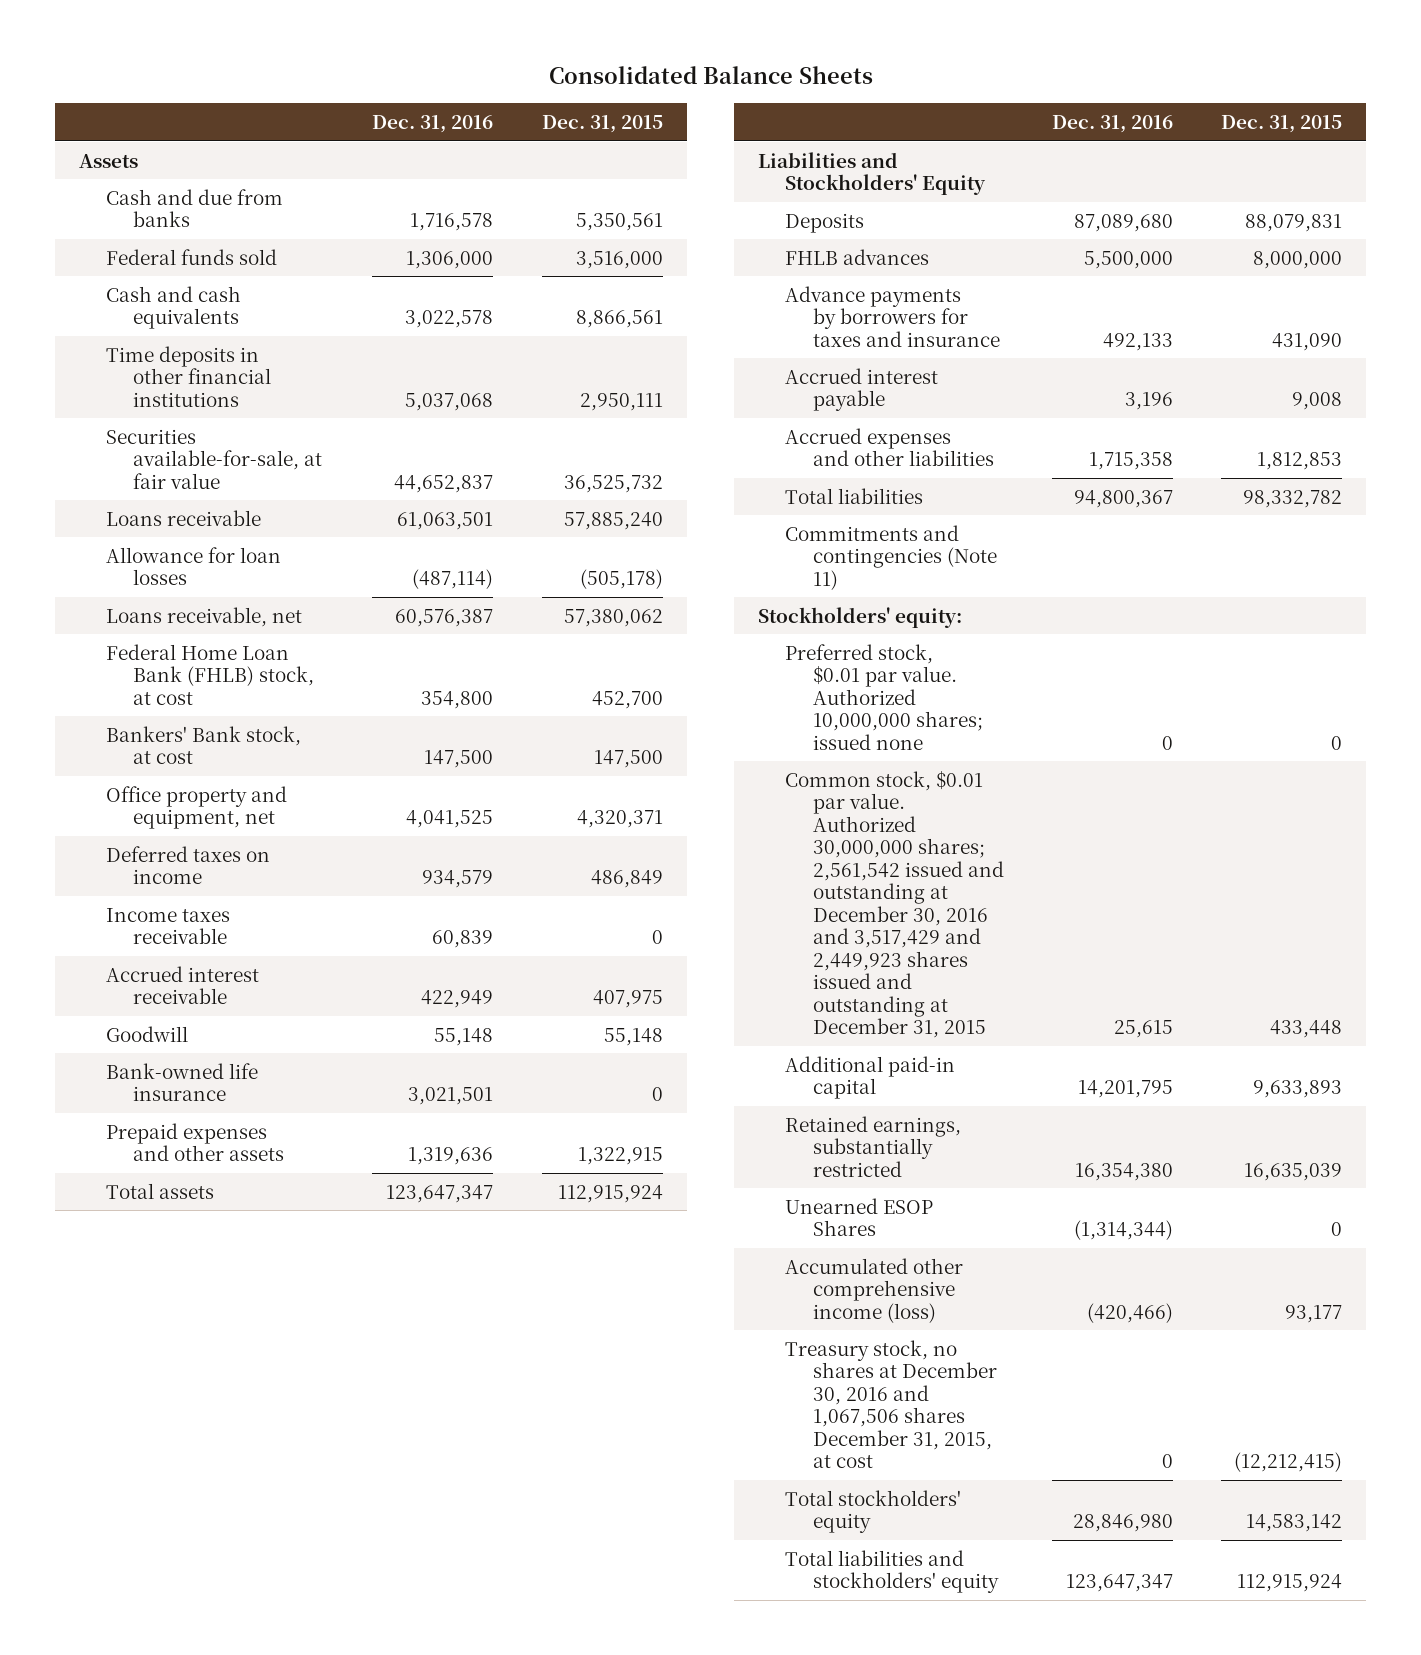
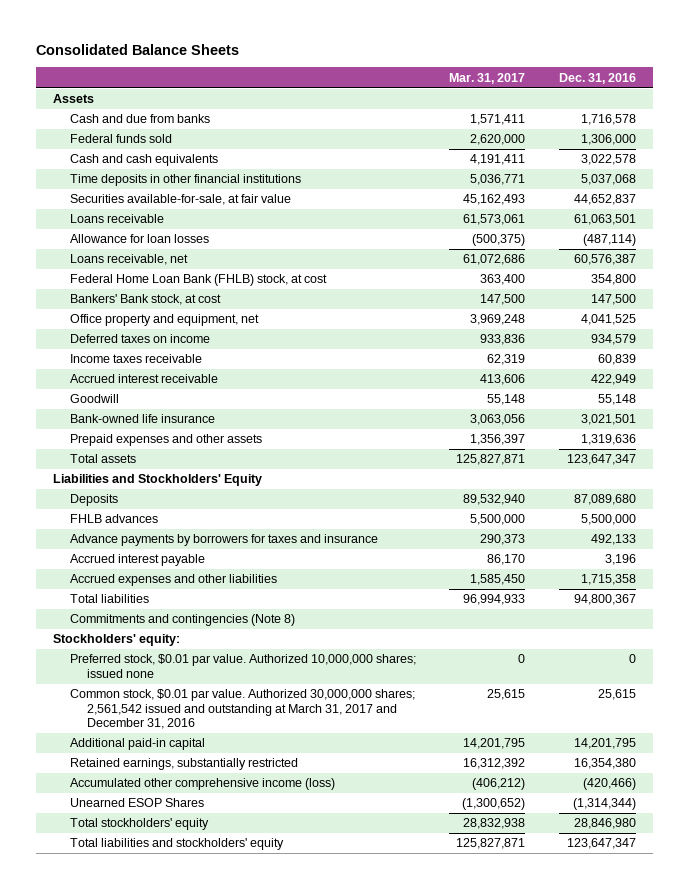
- | Dec. 31, 2016 | Dec. 31, 2015
+ | Mar. 31, 2017 | Dec. 31, 2016
- Commitments and contingencies (Note 11)
+ Commitments and contingencies (Note 8)
- Common stock, $0.01 par value. Authorized 30,000,000 shares; 2,561,542 issued and outstanding at December 30, 2016 and 3,517,429 and 2,449,923 shares issued and outstanding at December 31, 2015 | 25,615 | 433,448
+ Common stock, $0.01 par value. Authorized 30,000,000 shares; 2,561,542 issued and outstanding at March 31, 2017 and December 31, 2016 | 25,615 | 25,615
- Treasury stock, no shares at December 30, 2016 and 1,067,506 shares December 31, 2015, at cost | 0 | (12,212,415)
moved down: Unearned ESOP Shares | (1,300,652) | (1,314,344)

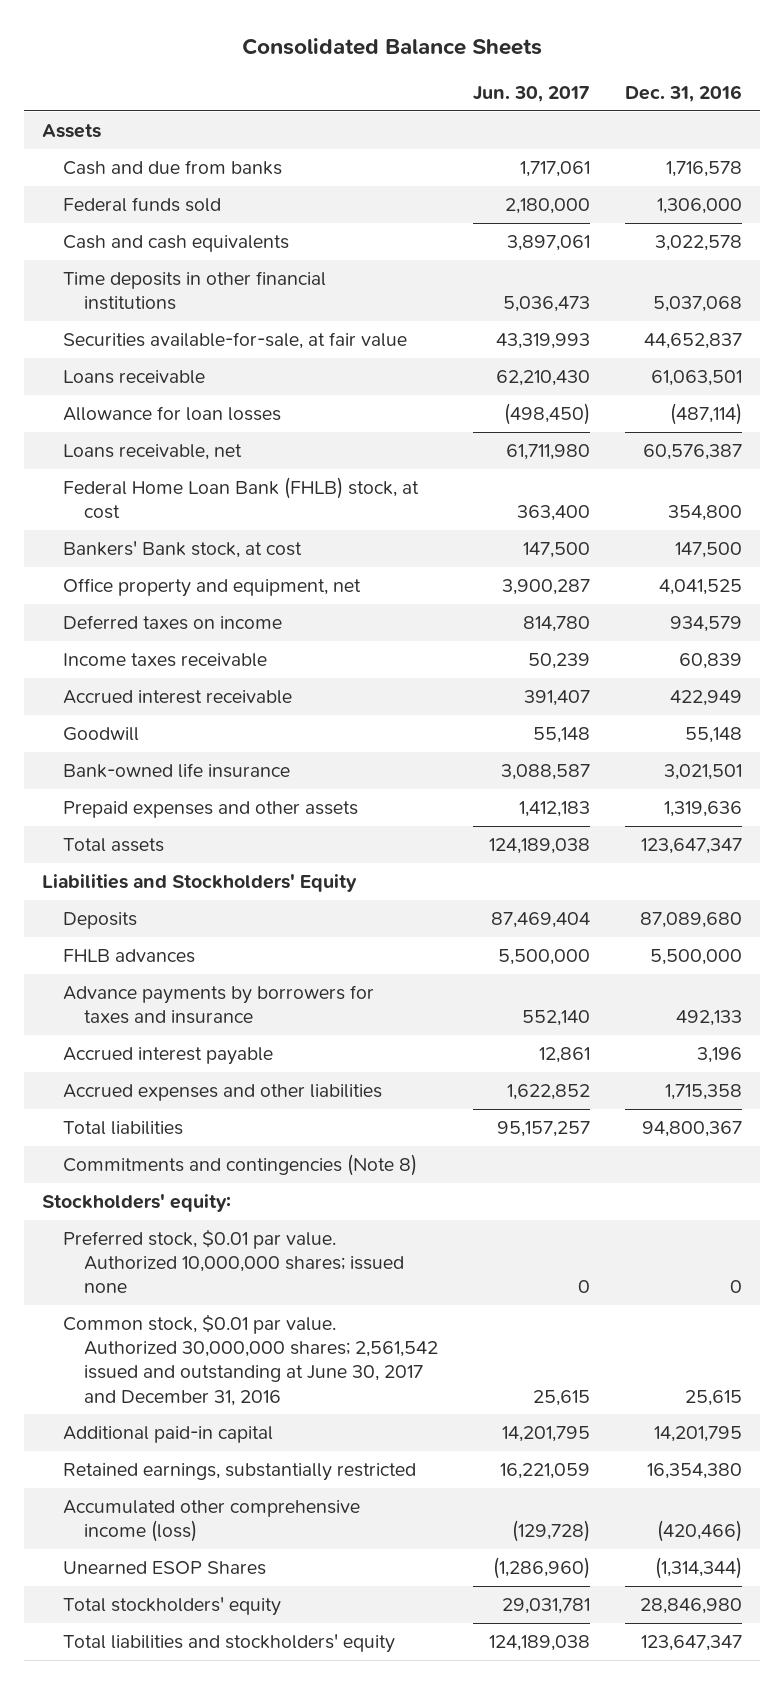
- | Mar. 31, 2017 | Dec. 31, 2016
+ | Jun. 30, 2017 | Dec. 31, 2016
- Common stock, $0.01 par value. Authorized 30,000,000 shares; 2,561,542 issued and outstanding at March 31, 2017 and December 31, 2016 | 25,615 | 25,615
+ Common stock, $0.01 par value. Authorized 30,000,000 shares; 2,561,542 issued and outstanding at June 30, 2017 and December 31, 2016 | 25,615 | 25,615

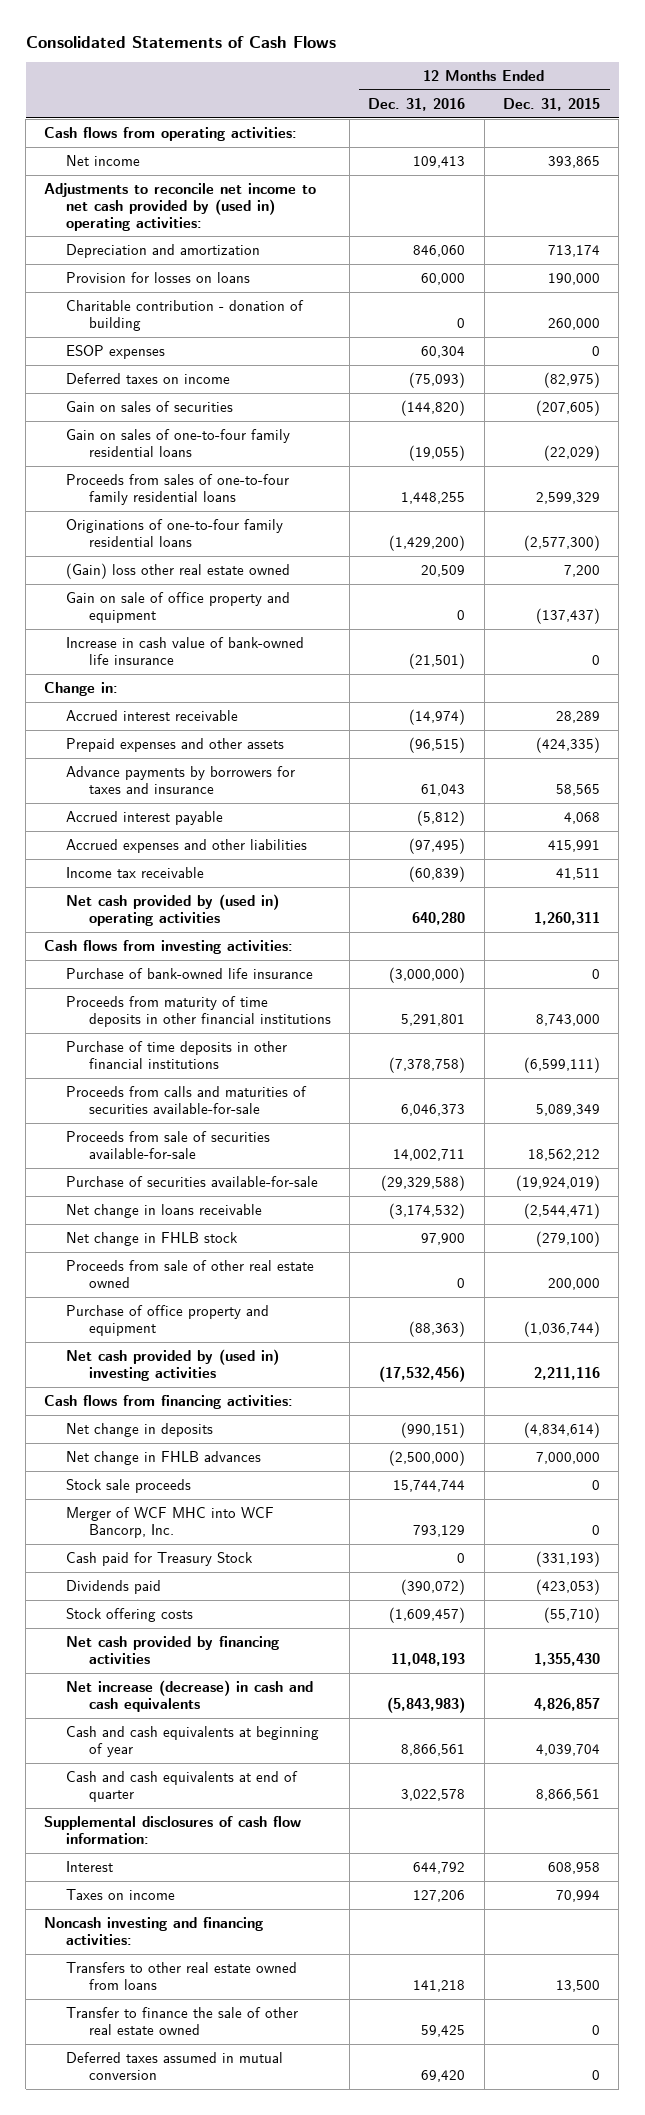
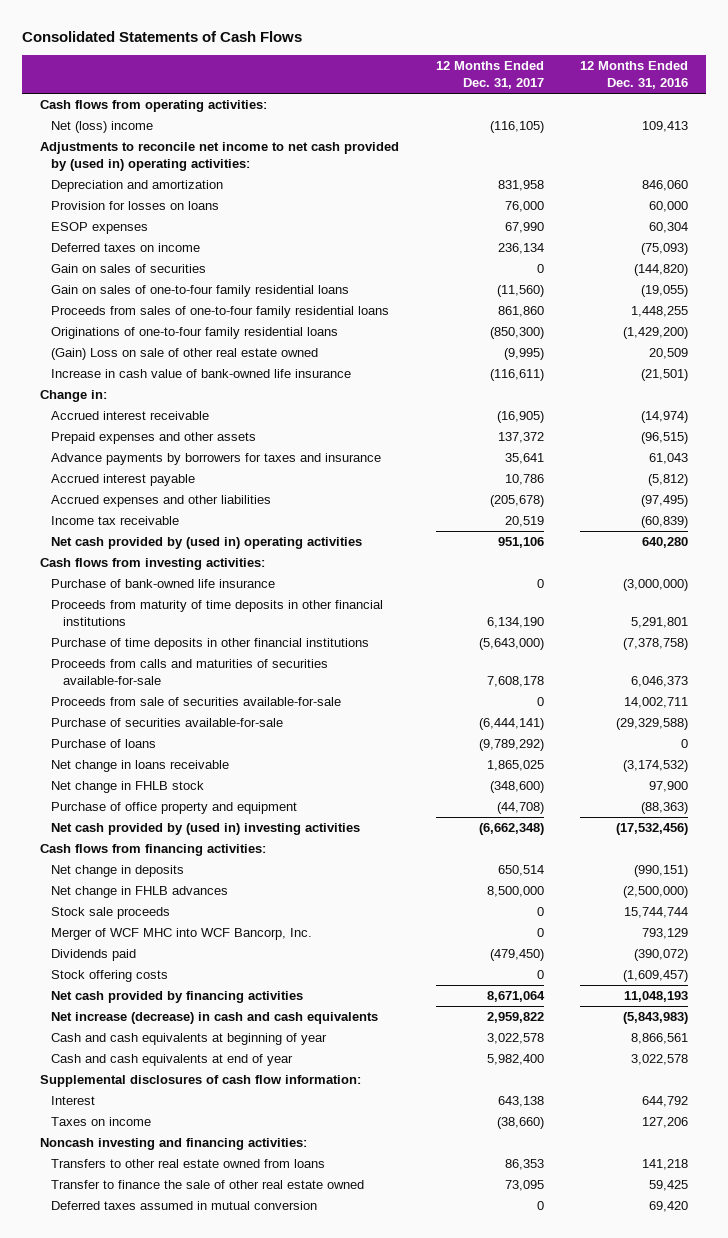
- | 12 Months Ended Dec. 31, 2016 | 12 Months Ended Dec. 31, 2015
+ | 12 Months Ended Dec. 31, 2017 | 12 Months Ended Dec. 31, 2016
- Net income | 109,413 | 393,865
+ Net (loss) income | (116,105) | 109,413
- Charitable contribution - donation of building | 0 | 260,000
- (Gain) loss other real estate owned | 20,509 | 7,200
- Gain on sale of office property and equipment | 0 | (137,437)
+ (Gain) Loss on sale of other real estate owned | (9,995) | 20,509
+ Purchase of loans | (9,789,292) | 0
- Proceeds from sale of other real estate owned | 0 | 200,000
- Cash paid for Treasury Stock | 0 | (331,193)
- Cash and cash equivalents at end of quarter | 3,022,578 | 8,866,561
+ Cash and cash equivalents at end of year | 5,982,400 | 3,022,578

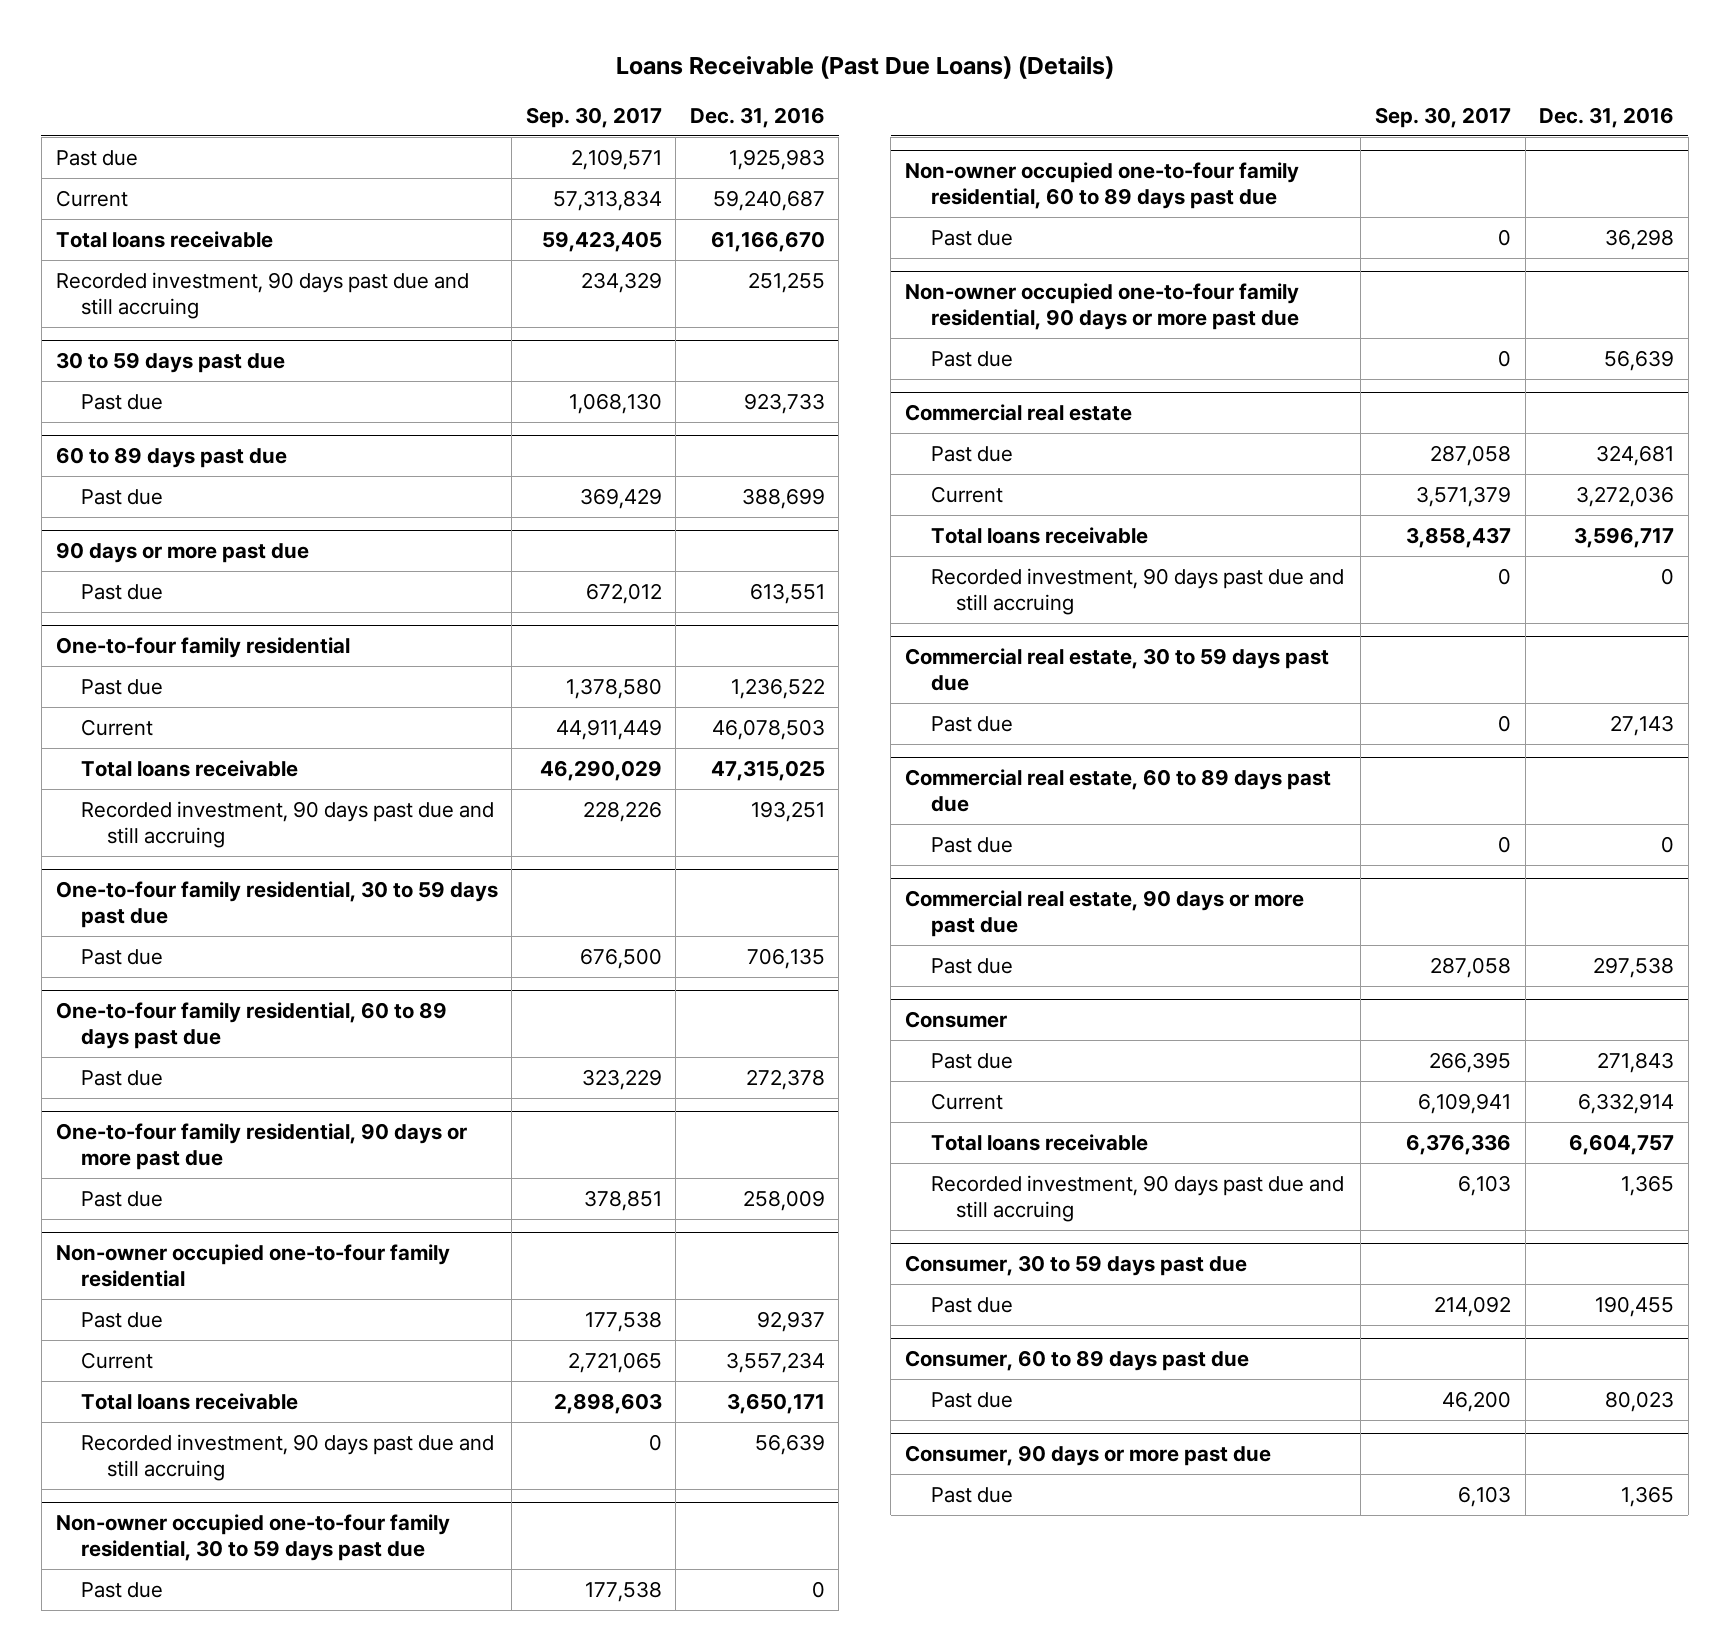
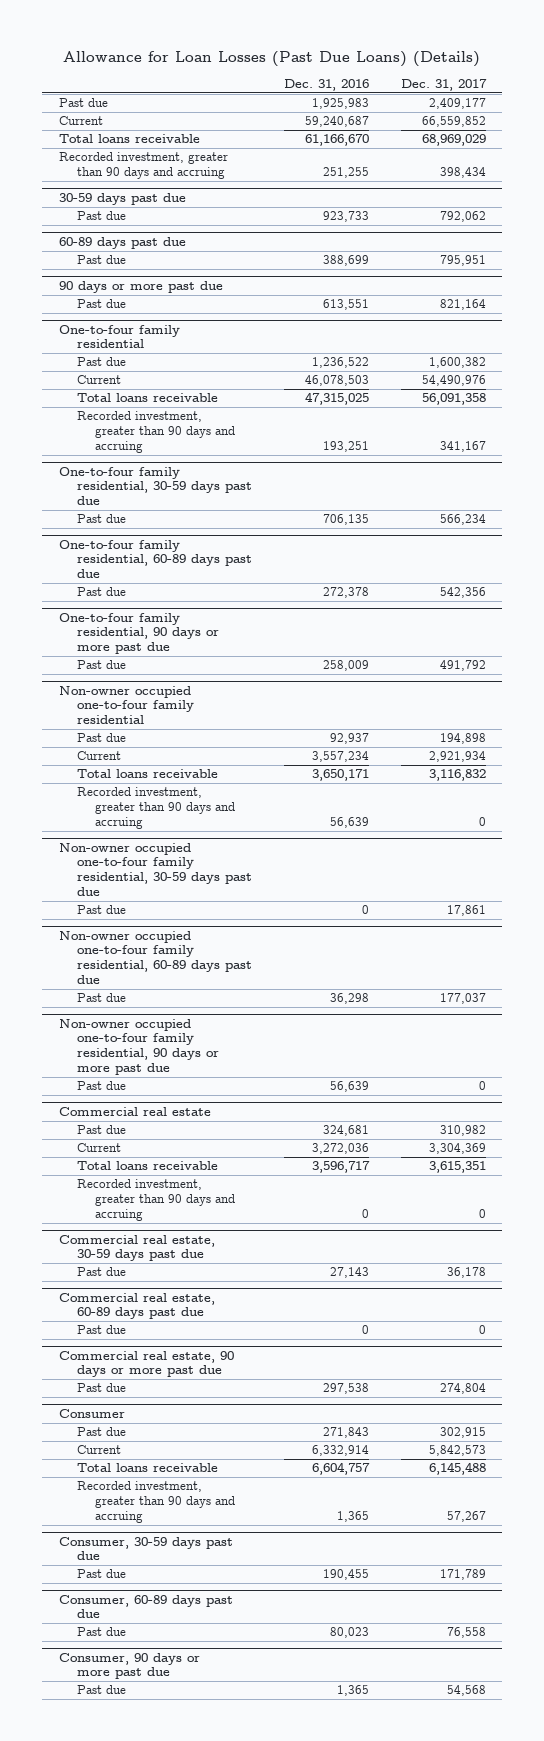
- Loans Receivable (Past Due Loans) (Details)
+ Allowance for Loan Losses (Past Due Loans) (Details)
- | Sep. 30, 2017 | Dec. 31, 2016
+ | Dec. 31, 2016 | Dec. 31, 2017
- Recorded investment, 90 days past due and still accruing | 234,329 | 251,255
- 30 to 59 days past due
+ Recorded investment, greater than 90 days and accruing | 251,255 | 398,434
+ 30-59 days past due
- 60 to 89 days past due
+ 60-89 days past due
@ One-to-four family residential
- Recorded investment, 90 days past due and still accruing | 228,226 | 193,251
- One-to-four family residential, 30 to 59 days past due
@ One-to-four family residential
+ Recorded investment, greater than 90 days and accruing | 193,251 | 341,167
+ One-to-four family residential, 30-59 days past due
- One-to-four family residential, 60 to 89 days past due
+ One-to-four family residential, 60-89 days past due
@ Non-owner occupied one-to-four family residential
- Recorded investment, 90 days past due and still accruing | 0 | 56,639
- Non-owner occupied one-to-four family residential, 30 to 59 days past due
@ Non-owner occupied one-to-four family residential
+ Recorded investment, greater than 90 days and accruing | 56,639 | 0
+ Non-owner occupied one-to-four family residential, 30-59 days past due
- Non-owner occupied one-to-four family residential, 60 to 89 days past due
+ Non-owner occupied one-to-four family residential, 60-89 days past due
@ Commercial real estate
- Recorded investment, 90 days past due and still accruing | 0 | 0
- Commercial real estate, 30 to 59 days past due
@ Commercial real estate
+ Recorded investment, greater than 90 days and accruing | 0 | 0
+ Commercial real estate, 30-59 days past due
- Commercial real estate, 60 to 89 days past due
+ Commercial real estate, 60-89 days past due
@ Consumer
- Recorded investment, 90 days past due and still accruing | 6,103 | 1,365
- Consumer, 30 to 59 days past due
@ Consumer
+ Recorded investment, greater than 90 days and accruing | 1,365 | 57,267
+ Consumer, 30-59 days past due
- Consumer, 60 to 89 days past due
+ Consumer, 60-89 days past due

